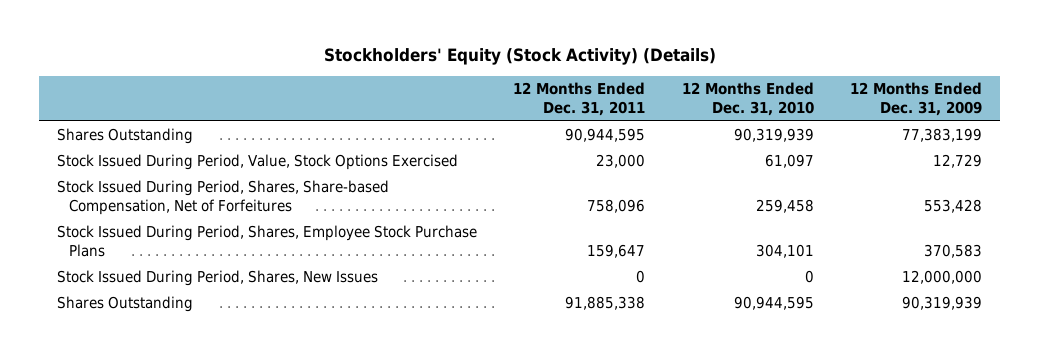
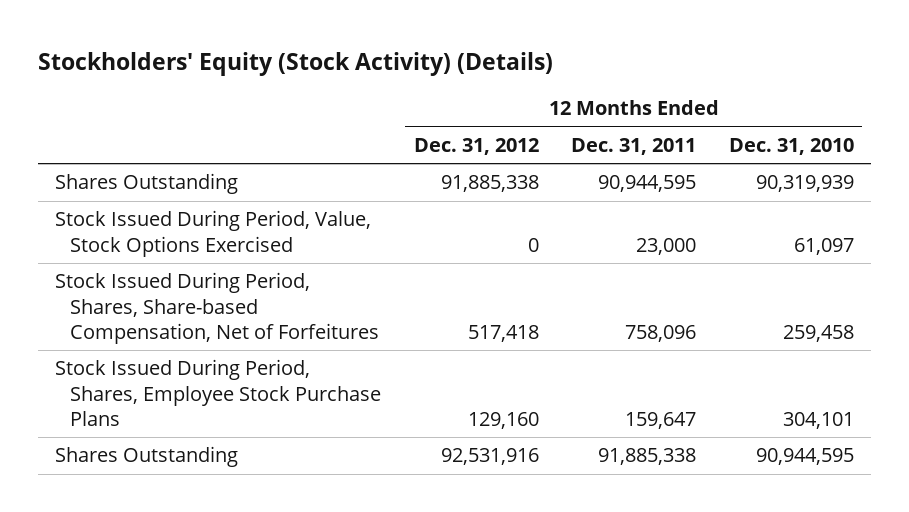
- | 12 Months Ended Dec. 31, 2011 | 12 Months Ended Dec. 31, 2010 | 12 Months Ended Dec. 31, 2009
+ | 12 Months Ended Dec. 31, 2012 | 12 Months Ended Dec. 31, 2011 | 12 Months Ended Dec. 31, 2010
- Stock Issued During Period, Shares, New Issues | 0 | 0 | 12,000,000

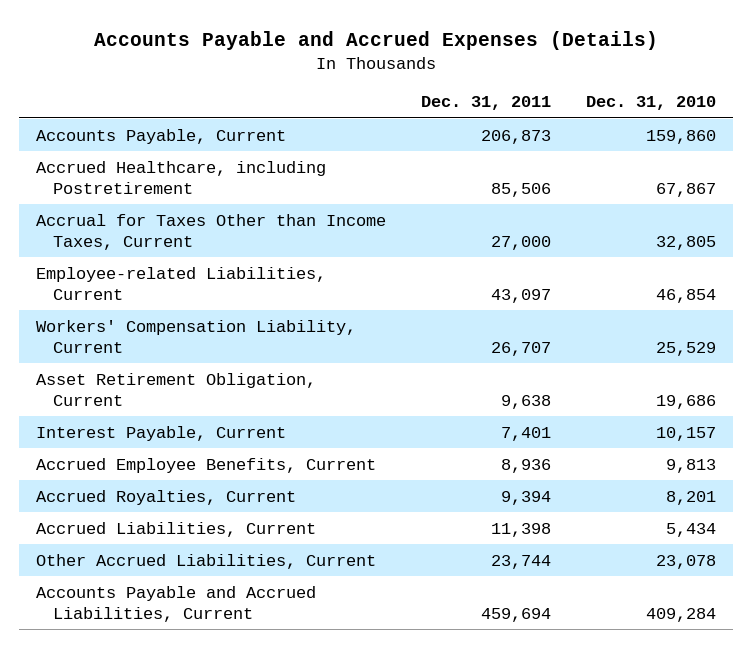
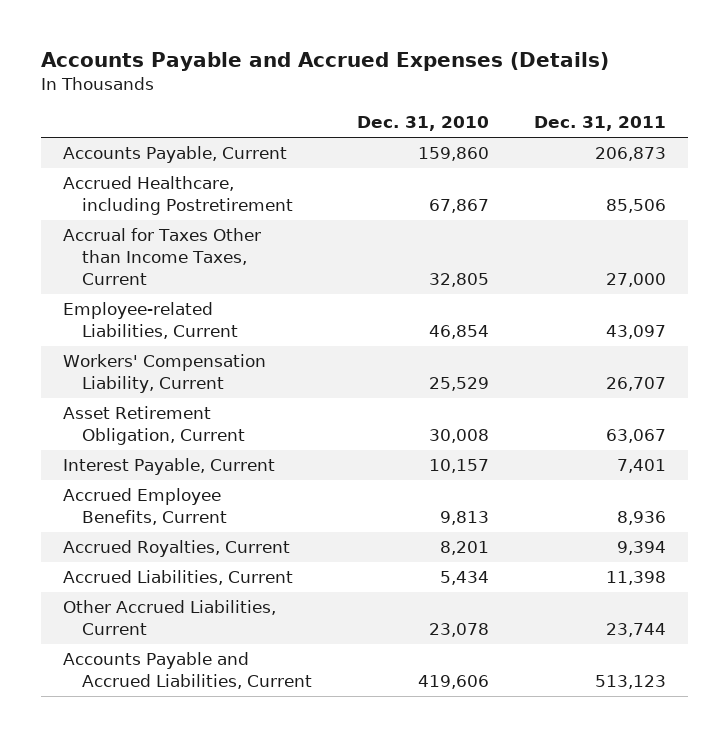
- | Dec. 31, 2011 | Dec. 31, 2010
+ | Dec. 31, 2010 | Dec. 31, 2011
- Asset Retirement Obligation, Current | 9,638 | 19,686
+ Asset Retirement Obligation, Current | 30,008 | 63,067
- Accounts Payable and Accrued Liabilities, Current | 459,694 | 409,284
+ Accounts Payable and Accrued Liabilities, Current | 419,606 | 513,123

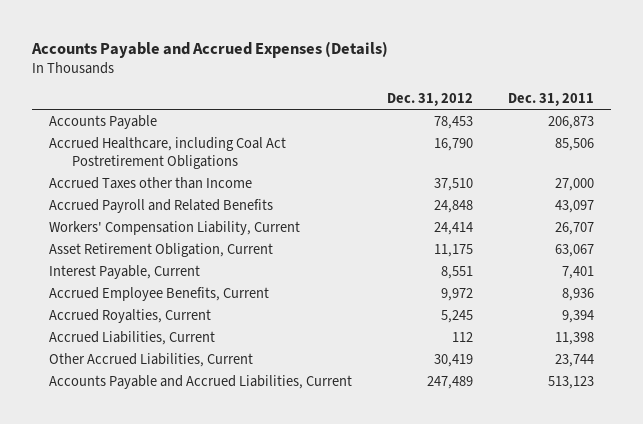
- | Dec. 31, 2010 | Dec. 31, 2011
+ | Dec. 31, 2012 | Dec. 31, 2011
- Accounts Payable, Current | 159,860 | 206,873
- Accrued Healthcare, including Postretirement | 67,867 | 85,506
- Accrual for Taxes Other than Income Taxes, Current | 32,805 | 27,000
- Employee-related Liabilities, Current | 46,854 | 43,097
+ Accounts Payable | 78,453 | 206,873
+ Accrued Healthcare, including Coal Act Postretirement Obligations | 16,790 | 85,506
+ Accrued Taxes other than Income | 37,510 | 27,000
+ Accrued Payroll and Related Benefits | 24,848 | 43,097

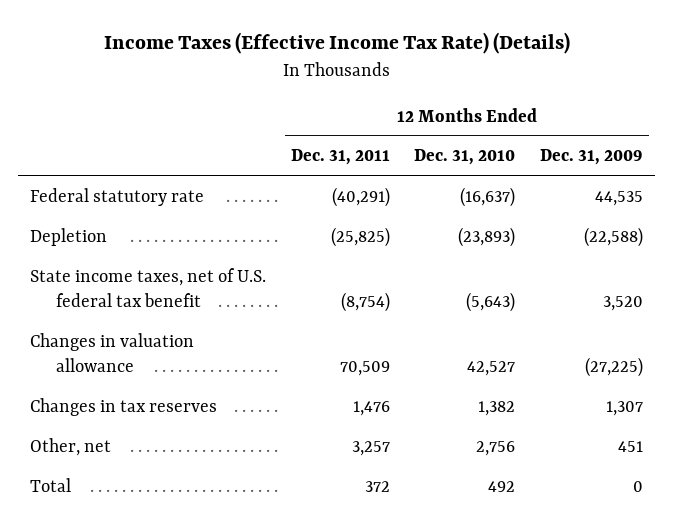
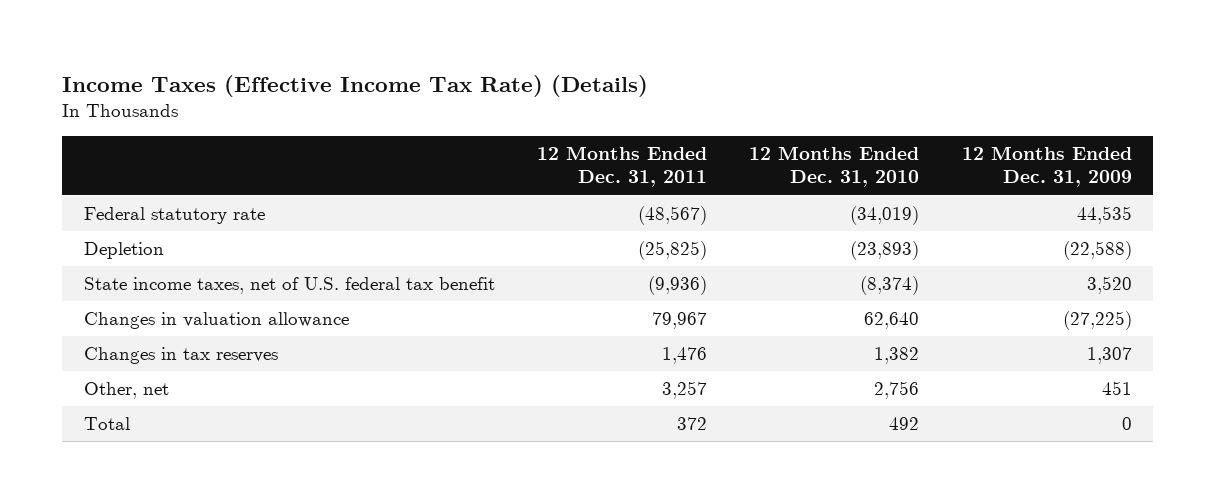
- Federal statutory rate | (40,291) | (16,637) | 44,535
+ Federal statutory rate | (48,567) | (34,019) | 44,535
- State income taxes, net of U.S. federal tax benefit | (8,754) | (5,643) | 3,520
- Changes in valuation allowance | 70,509 | 42,527 | (27,225)
+ State income taxes, net of U.S. federal tax benefit | (9,936) | (8,374) | 3,520
+ Changes in valuation allowance | 79,967 | 62,640 | (27,225)

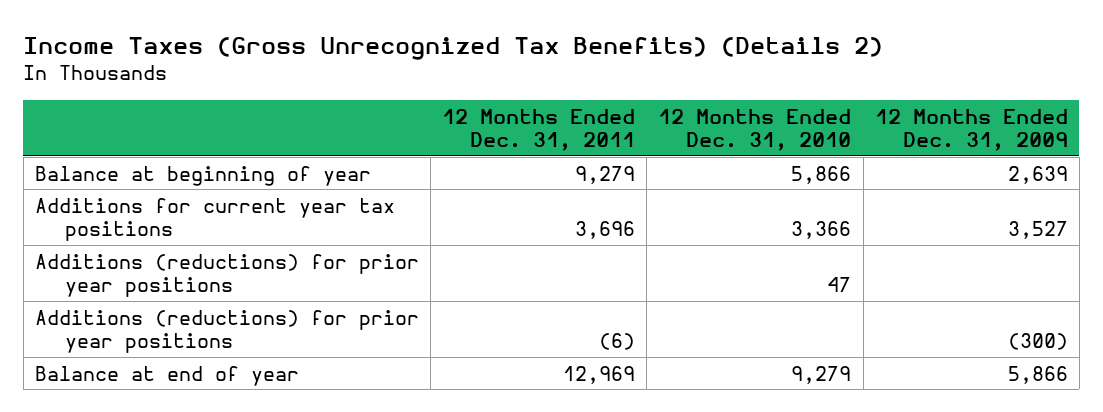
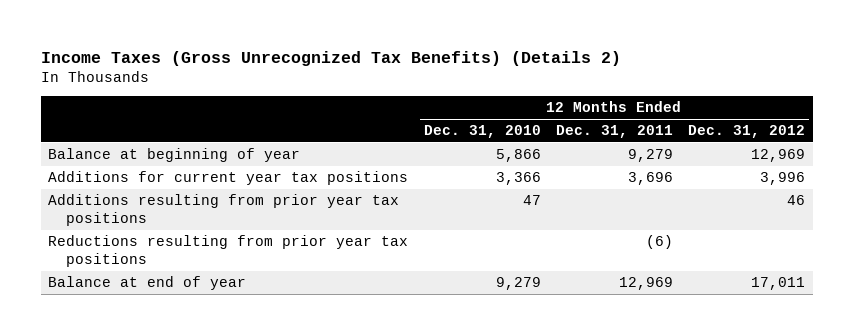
- | 12 Months Ended Dec. 31, 2011 | 12 Months Ended Dec. 31, 2010 | 12 Months Ended Dec. 31, 2009
+ | 12 Months Ended Dec. 31, 2010 | 12 Months Ended Dec. 31, 2011 | 12 Months Ended Dec. 31, 2012
- Additions (reductions) for prior year positions | | 47 |
- Additions (reductions) for prior year positions | (6) | | (300)
+ Additions resulting from prior year tax positions | 47 | | 46
+ Reductions resulting from prior year tax positions | | (6) |

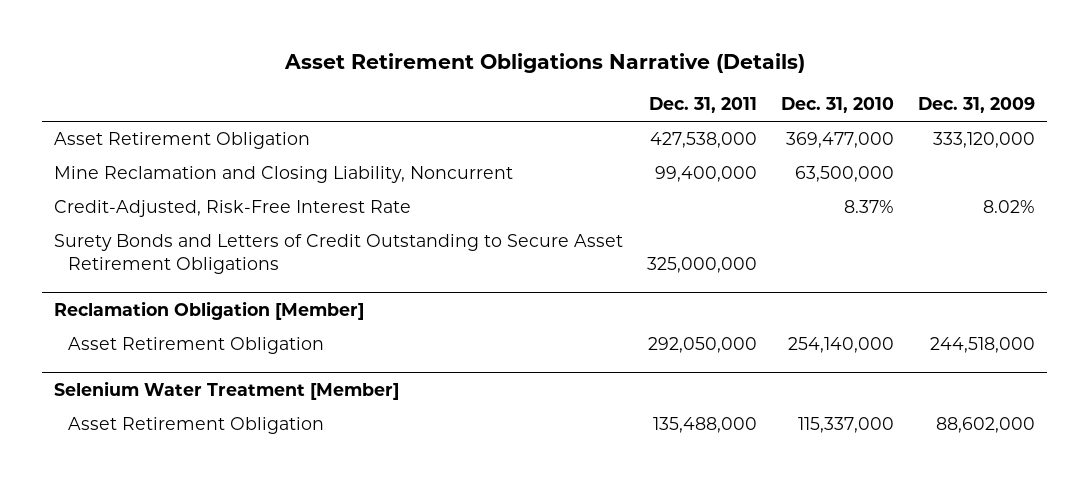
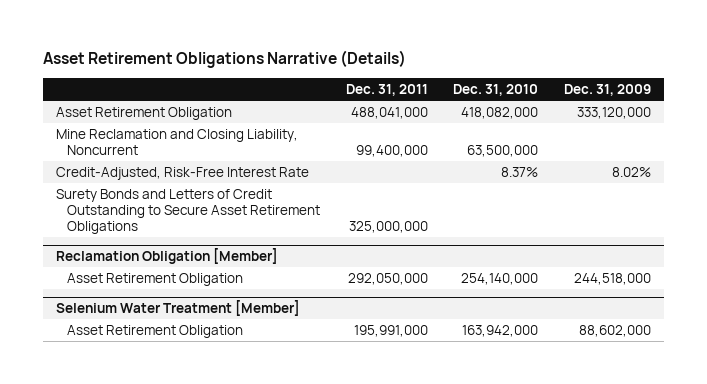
- Asset Retirement Obligation | 427,538,000 | 369,477,000 | 333,120,000
+ Asset Retirement Obligation | 488,041,000 | 418,082,000 | 333,120,000
@ Selenium Water Treatment [Member]
- Asset Retirement Obligation | 135,488,000 | 115,337,000 | 88,602,000
+ Asset Retirement Obligation | 195,991,000 | 163,942,000 | 88,602,000

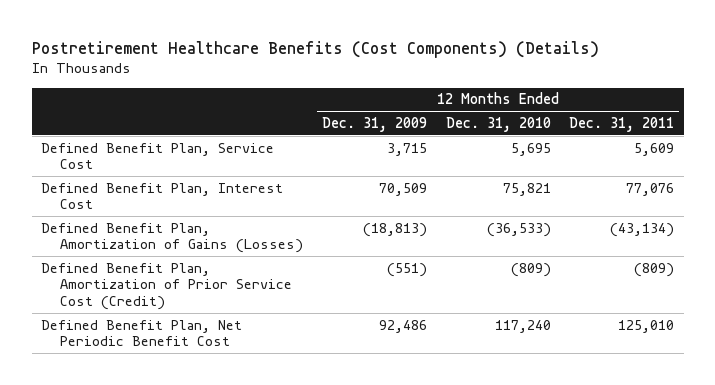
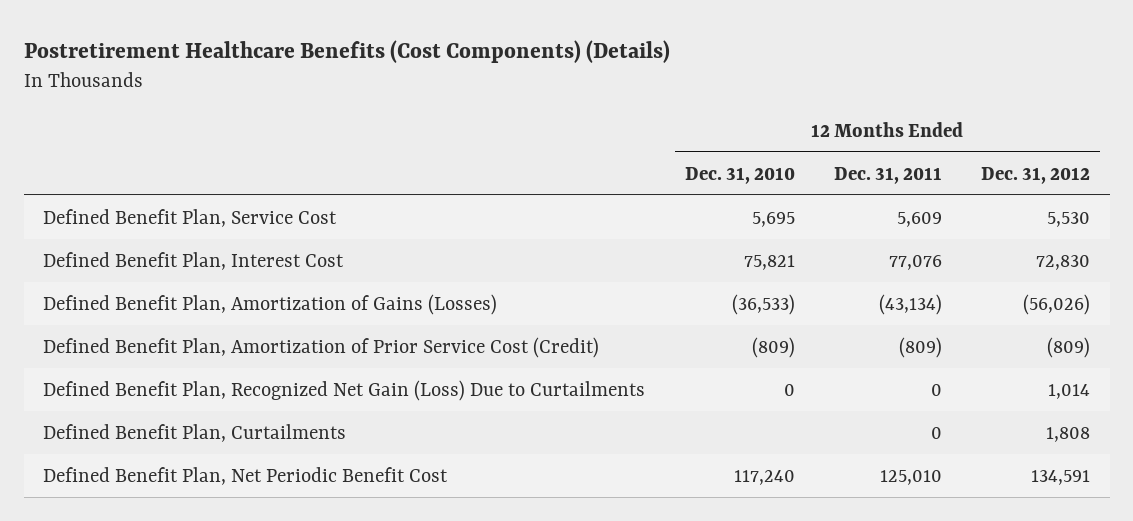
- | 12 Months Ended Dec. 31, 2009 | 12 Months Ended Dec. 31, 2010 | 12 Months Ended Dec. 31, 2011
+ | 12 Months Ended Dec. 31, 2010 | 12 Months Ended Dec. 31, 2011 | 12 Months Ended Dec. 31, 2012
+ Defined Benefit Plan, Recognized Net Gain (Loss) Due to Curtailments | 0 | 0 | 1,014
+ Defined Benefit Plan, Curtailments | | 0 | 1,808

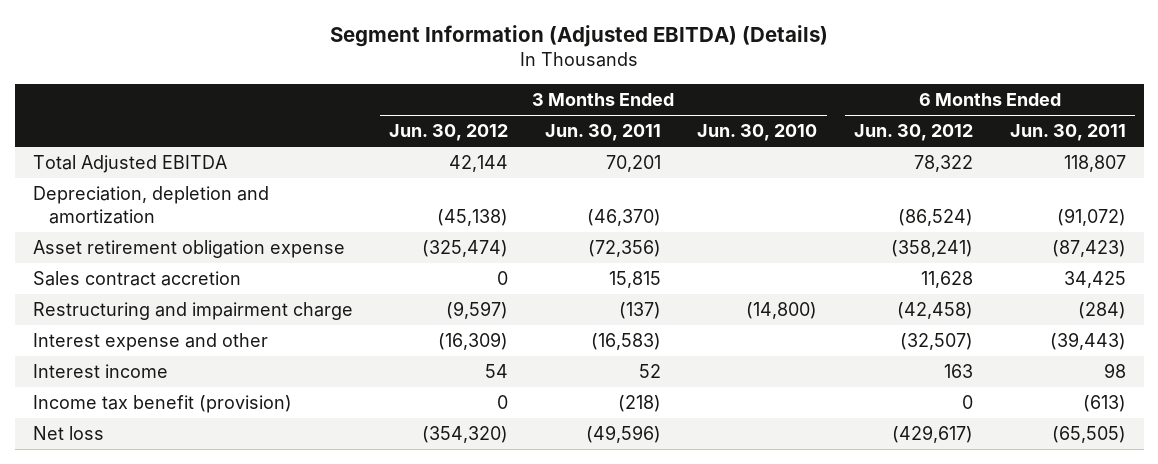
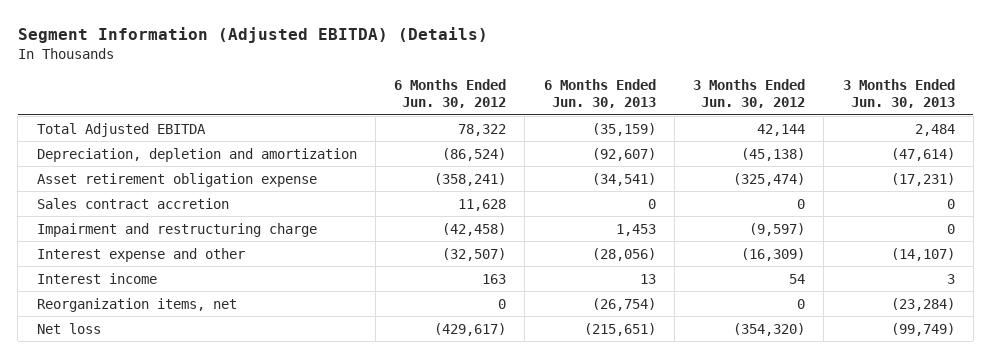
- | 3 Months Ended Jun. 30, 2012 | 3 Months Ended Jun. 30, 2011 | 3 Months Ended Jun. 30, 2010 | 6 Months Ended Jun. 30, 2012 | 6 Months Ended Jun. 30, 2011
+ | 6 Months Ended Jun. 30, 2012 | 6 Months Ended Jun. 30, 2013 | 3 Months Ended Jun. 30, 2012 | 3 Months Ended Jun. 30, 2013
- Restructuring and impairment charge | (9,597) | (137) | (14,800) | (42,458) | (284)
+ Impairment and restructuring charge | (42,458) | 1,453 | (9,597) | 0
- Income tax benefit (provision) | 0 | (218) | | 0 | (613)
+ Reorganization items, net | 0 | (26,754) | 0 | (23,284)

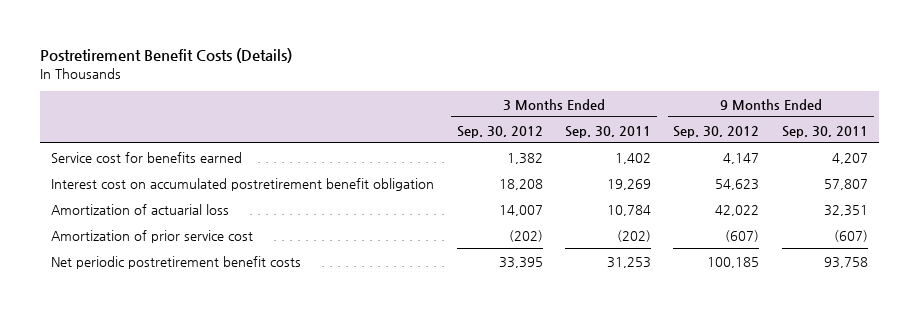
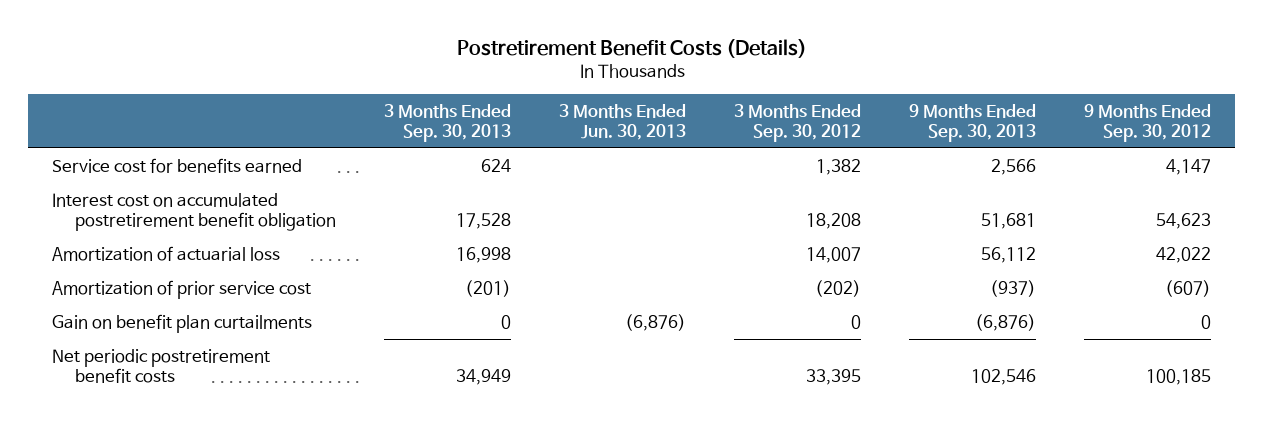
- | 3 Months Ended Sep. 30, 2012 | 3 Months Ended Sep. 30, 2011 | 9 Months Ended Sep. 30, 2012 | 9 Months Ended Sep. 30, 2011
+ | 3 Months Ended Sep. 30, 2013 | 3 Months Ended Jun. 30, 2013 | 3 Months Ended Sep. 30, 2012 | 9 Months Ended Sep. 30, 2013 | 9 Months Ended Sep. 30, 2012
+ Gain on benefit plan curtailments | 0 | (6,876) | 0 | (6,876) | 0

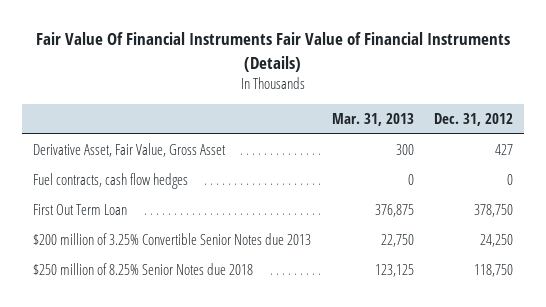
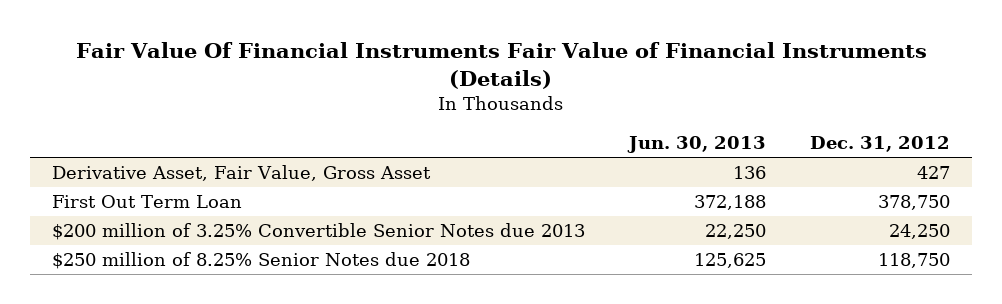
- | Mar. 31, 2013 | Dec. 31, 2012
+ | Jun. 30, 2013 | Dec. 31, 2012
- Fuel contracts, cash flow hedges | 0 | 0

